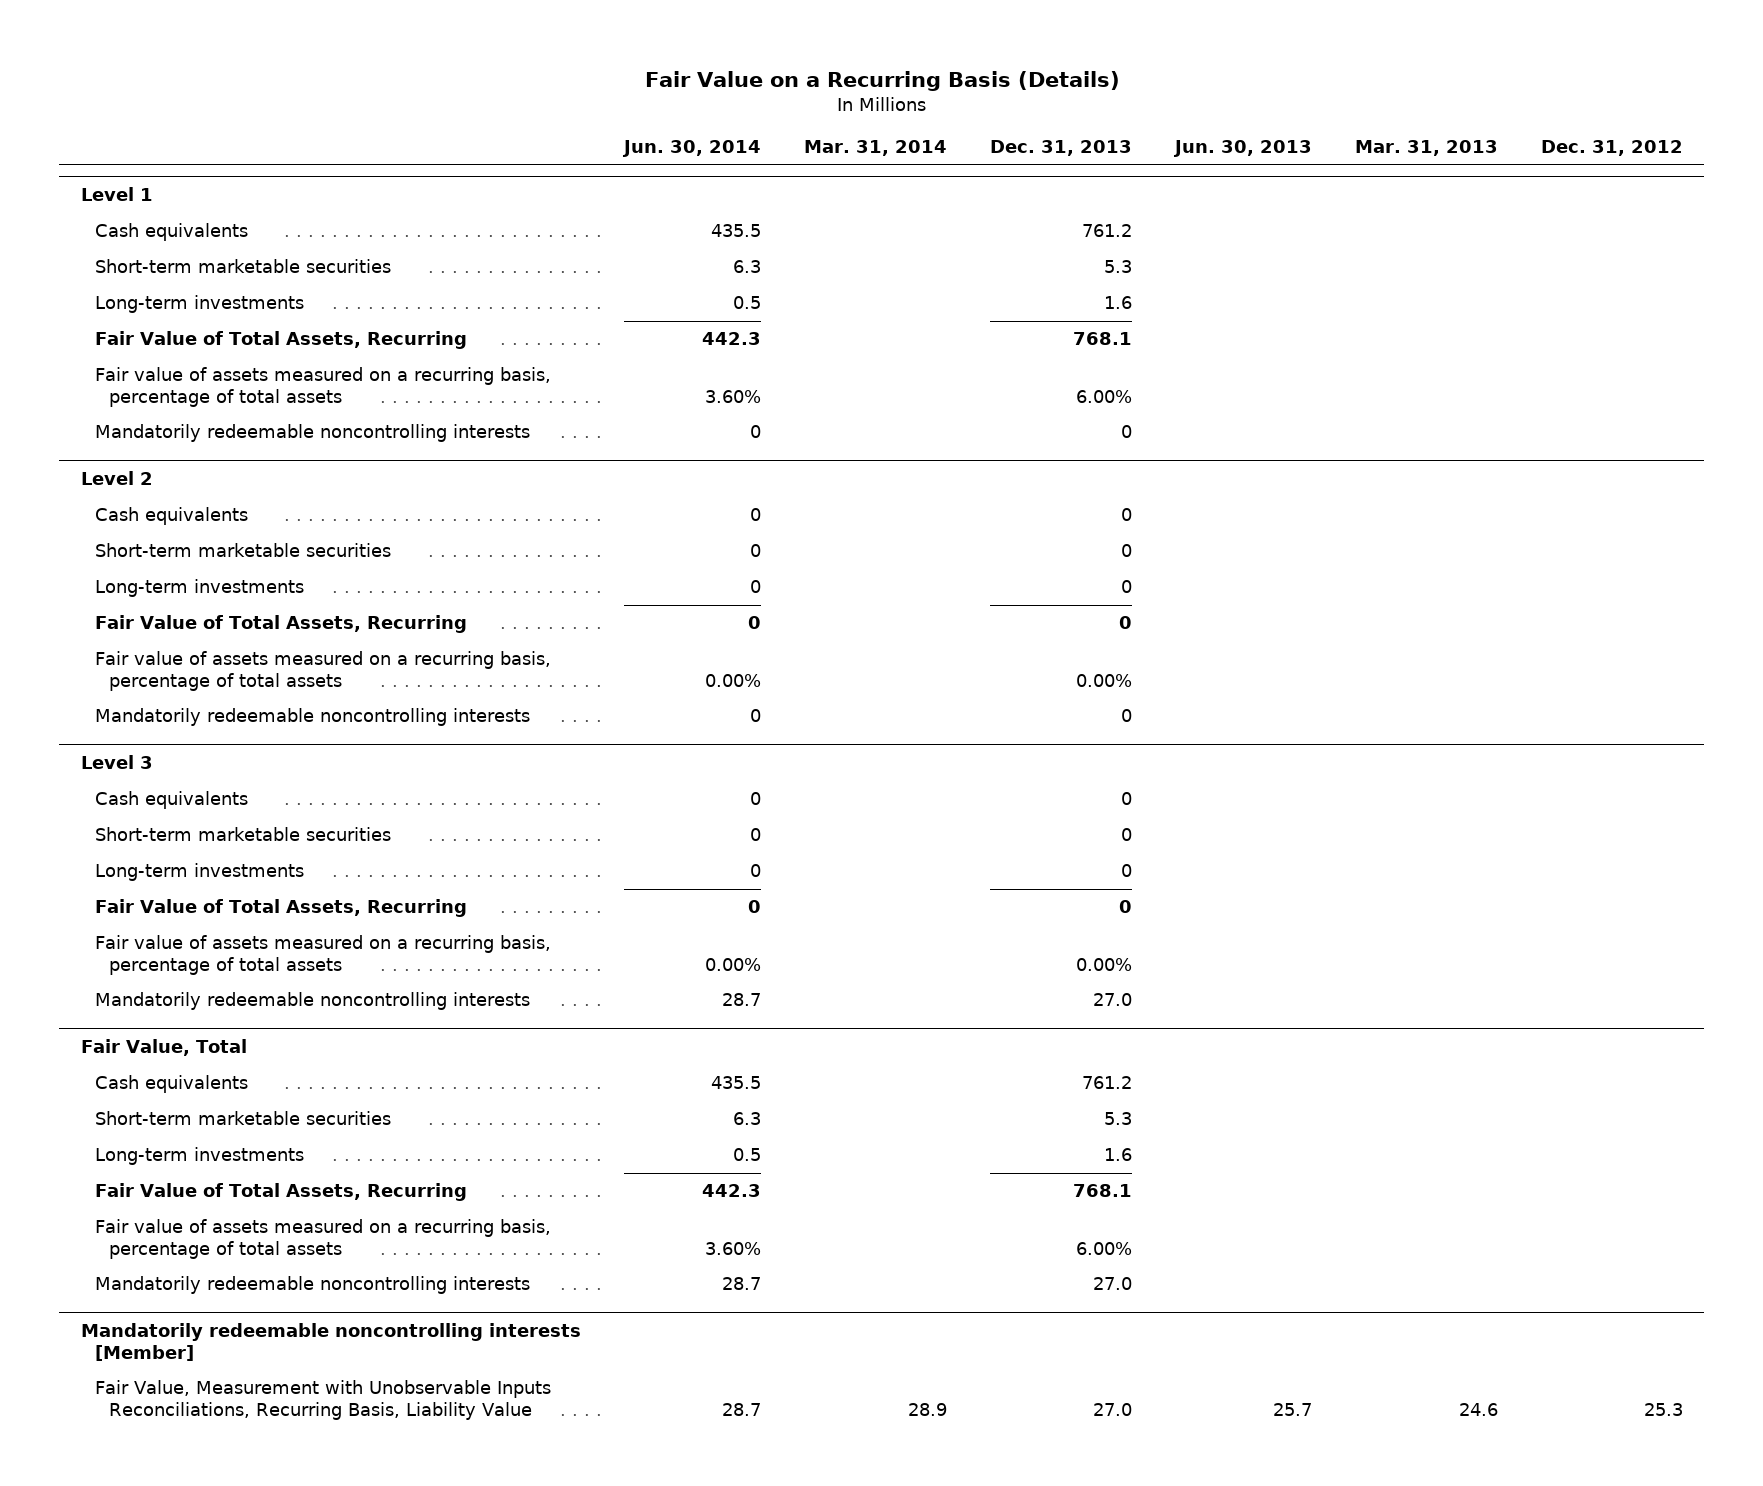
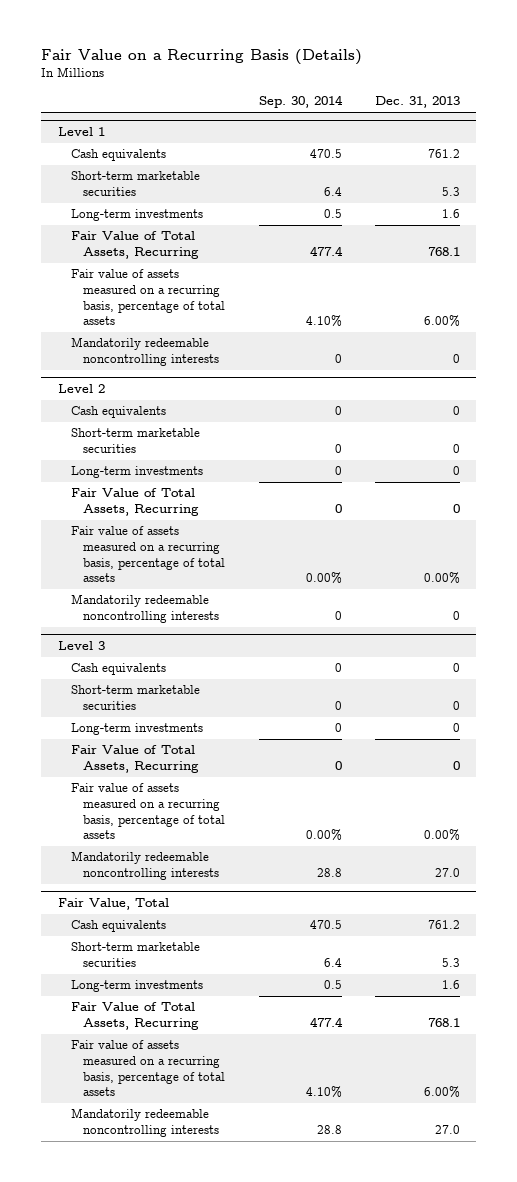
- | Jun. 30, 2014 | Mar. 31, 2014 | Dec. 31, 2013 | Jun. 30, 2013 | Mar. 31, 2013 | Dec. 31, 2012
+ | Sep. 30, 2014 | Dec. 31, 2013
- Mandatorily redeemable noncontrolling interests [Member]
- Fair Value, Measurement with Unobservable Inputs Reconciliations, Recurring Basis, Liability Value | 28.7 | 28.9 | 27.0 | 25.7 | 24.6 | 25.3

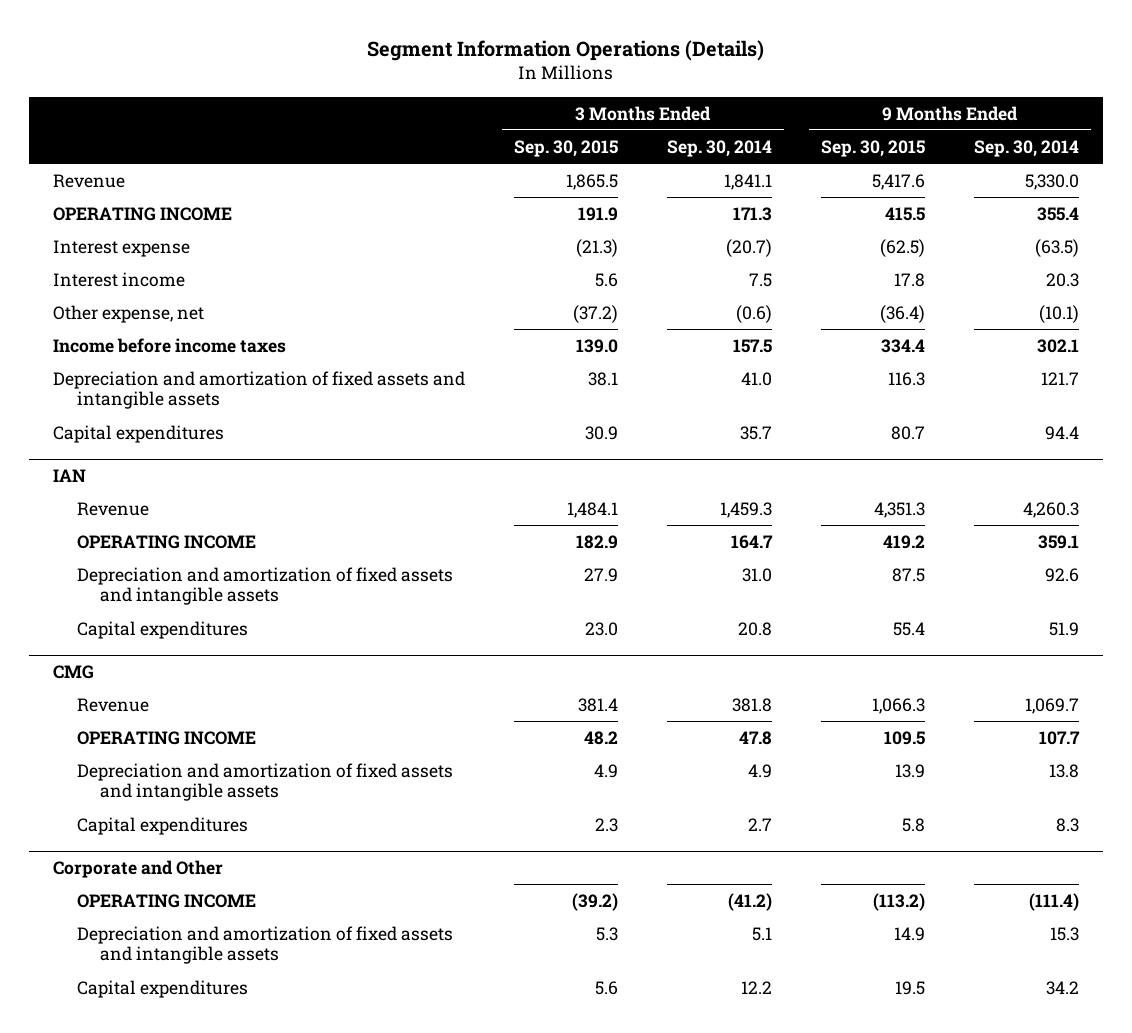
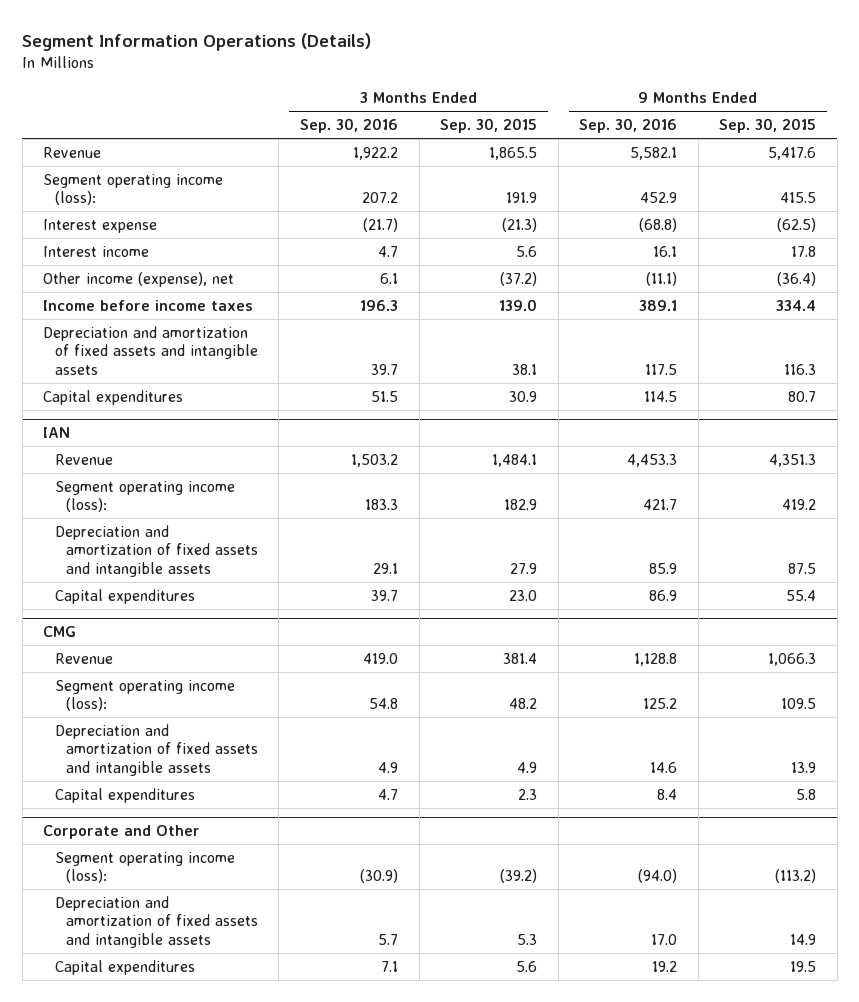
- | 3 Months Ended Sep. 30, 2015 | 3 Months Ended Sep. 30, 2014 | 9 Months Ended Sep. 30, 2015 | 9 Months Ended Sep. 30, 2014
+ | 3 Months Ended Sep. 30, 2016 | 3 Months Ended Sep. 30, 2015 | 9 Months Ended Sep. 30, 2016 | 9 Months Ended Sep. 30, 2015
- OPERATING INCOME | 191.9 | 171.3 | 415.5 | 355.4
+ Segment operating income (loss): | 207.2 | 191.9 | 452.9 | 415.5
- Other expense, net | (37.2) | (0.6) | (36.4) | (10.1)
+ Other income (expense), net | 6.1 | (37.2) | (11.1) | (36.4)
@ IAN
- OPERATING INCOME | 182.9 | 164.7 | 419.2 | 359.1
+ Segment operating income (loss): | 183.3 | 182.9 | 421.7 | 419.2
@ CMG
- OPERATING INCOME | 48.2 | 47.8 | 109.5 | 107.7
+ Segment operating income (loss): | 54.8 | 48.2 | 125.2 | 109.5
@ Corporate and Other
- OPERATING INCOME | (39.2) | (41.2) | (113.2) | (111.4)
+ Segment operating income (loss): | (30.9) | (39.2) | (94.0) | (113.2)

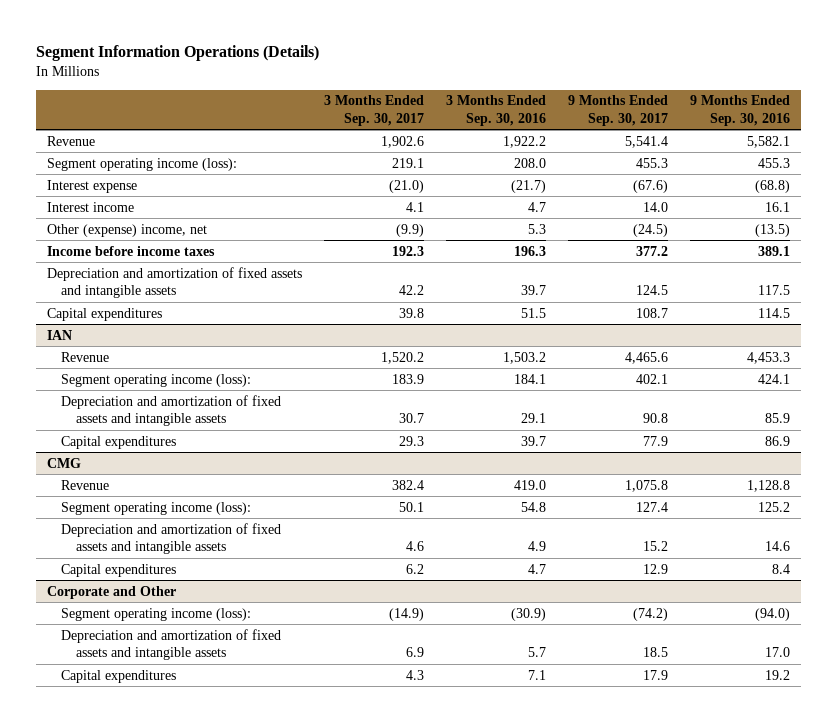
- | 3 Months Ended Sep. 30, 2016 | 3 Months Ended Sep. 30, 2015 | 9 Months Ended Sep. 30, 2016 | 9 Months Ended Sep. 30, 2015
+ | 3 Months Ended Sep. 30, 2017 | 3 Months Ended Sep. 30, 2016 | 9 Months Ended Sep. 30, 2017 | 9 Months Ended Sep. 30, 2016
- Segment operating income (loss): | 207.2 | 191.9 | 452.9 | 415.5
+ Segment operating income (loss): | 219.1 | 208.0 | 455.3 | 455.3
- Other income (expense), net | 6.1 | (37.2) | (11.1) | (36.4)
+ Other (expense) income, net | (9.9) | 5.3 | (24.5) | (13.5)
@ IAN
- Segment operating income (loss): | 183.3 | 182.9 | 421.7 | 419.2
+ Segment operating income (loss): | 183.9 | 184.1 | 402.1 | 424.1

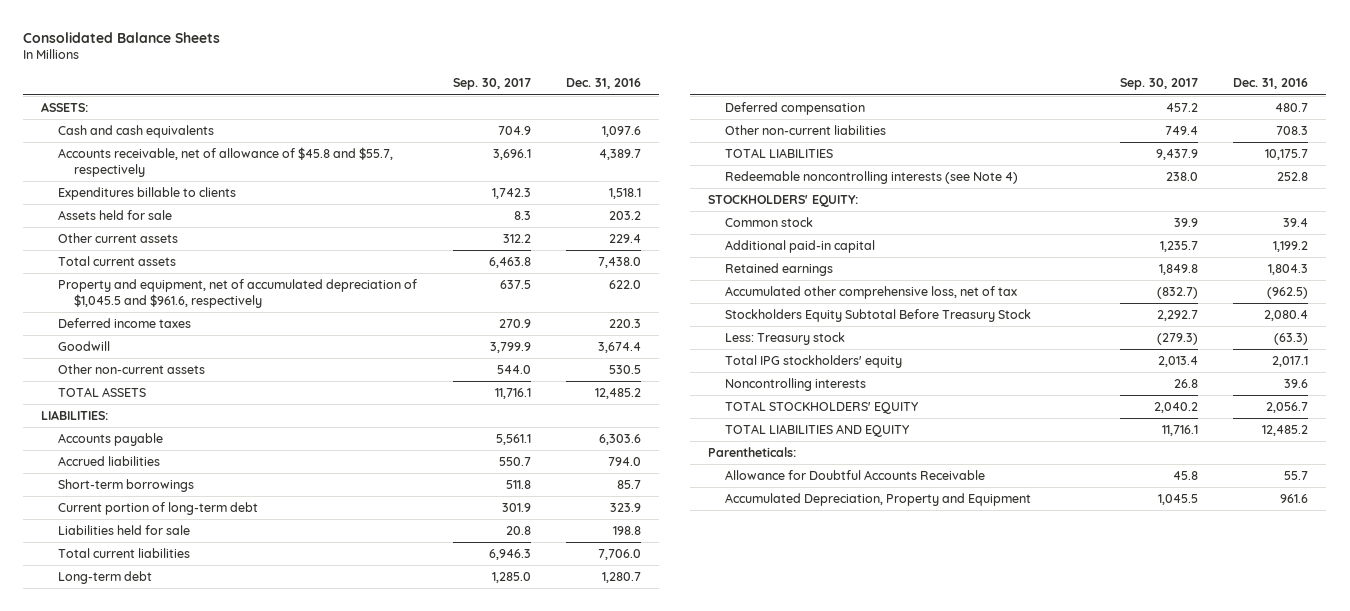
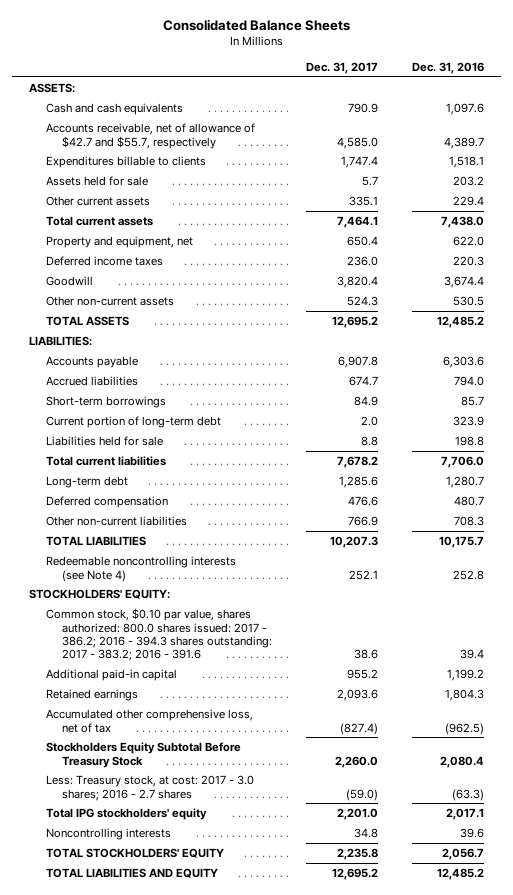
- | Sep. 30, 2017 | Dec. 31, 2016
+ | Dec. 31, 2017 | Dec. 31, 2016
- Accounts receivable, net of allowance of $45.8 and $55.7, respectively | 3,696.1 | 4,389.7
+ Accounts receivable, net of allowance of $42.7 and $55.7, respectively | 4,585.0 | 4,389.7
- Property and equipment, net of accumulated depreciation of $1,045.5 and $961.6, respectively | 637.5 | 622.0
+ Property and equipment, net | 650.4 | 622.0
- Common stock | 39.9 | 39.4
+ Common stock, $0.10 par value, shares authorized: 800.0 shares issued: 2017 - 386.2; 2016 - 394.3 shares outstanding: 2017 - 383.2; 2016 - 391.6 | 38.6 | 39.4
- Less: Treasury stock | (279.3) | (63.3)
+ Less: Treasury stock, at cost: 2017 - 3.0 shares; 2016 - 2.7 shares | (59.0) | (63.3)
- Parentheticals:
- Allowance for Doubtful Accounts Receivable | 45.8 | 55.7
- Accumulated Depreciation, Property and Equipment | 1,045.5 | 961.6

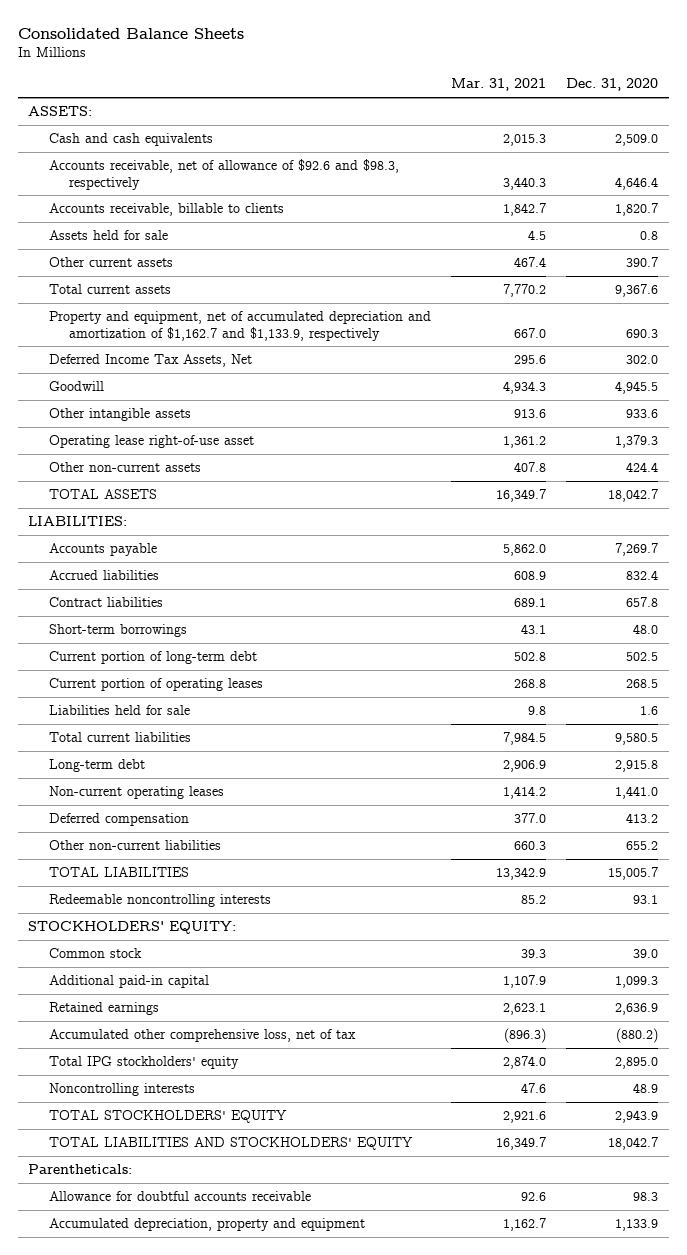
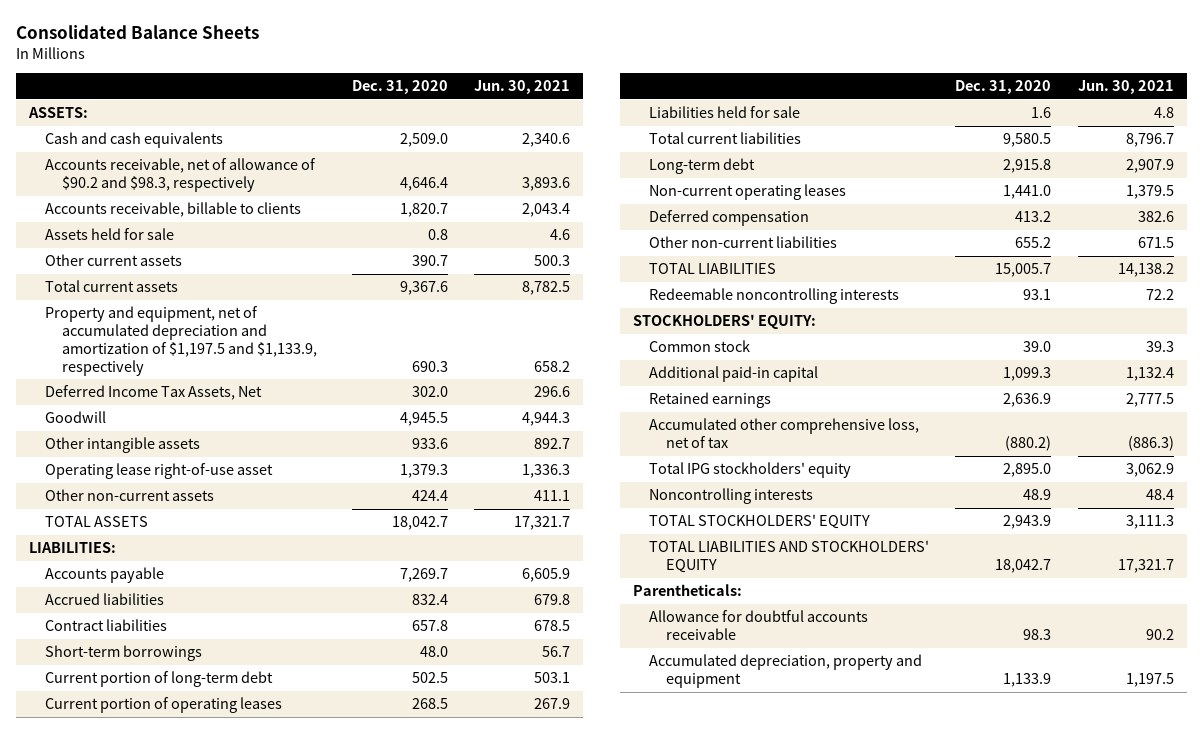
- | Mar. 31, 2021 | Dec. 31, 2020
+ | Dec. 31, 2020 | Jun. 30, 2021
- Accounts receivable, net of allowance of $92.6 and $98.3, respectively | 3,440.3 | 4,646.4
+ Accounts receivable, net of allowance of $90.2 and $98.3, respectively | 4,646.4 | 3,893.6
- Property and equipment, net of accumulated depreciation and amortization of $1,162.7 and $1,133.9, respectively | 667.0 | 690.3
+ Property and equipment, net of accumulated depreciation and amortization of $1,197.5 and $1,133.9, respectively | 690.3 | 658.2

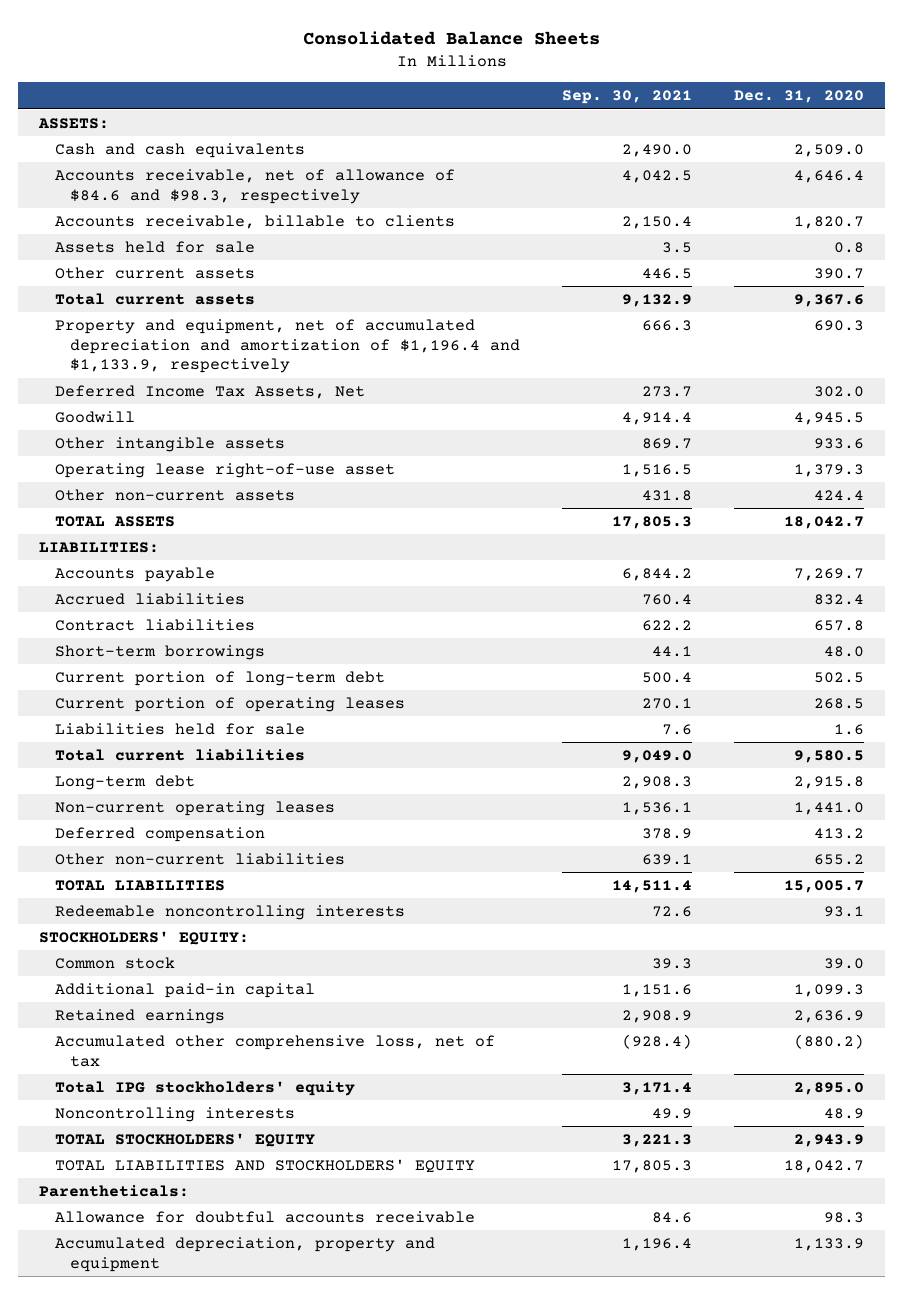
- | Dec. 31, 2020 | Jun. 30, 2021
+ | Sep. 30, 2021 | Dec. 31, 2020
- Accounts receivable, net of allowance of $90.2 and $98.3, respectively | 4,646.4 | 3,893.6
+ Accounts receivable, net of allowance of $84.6 and $98.3, respectively | 4,042.5 | 4,646.4
- Property and equipment, net of accumulated depreciation and amortization of $1,197.5 and $1,133.9, respectively | 690.3 | 658.2
+ Property and equipment, net of accumulated depreciation and amortization of $1,196.4 and $1,133.9, respectively | 666.3 | 690.3

